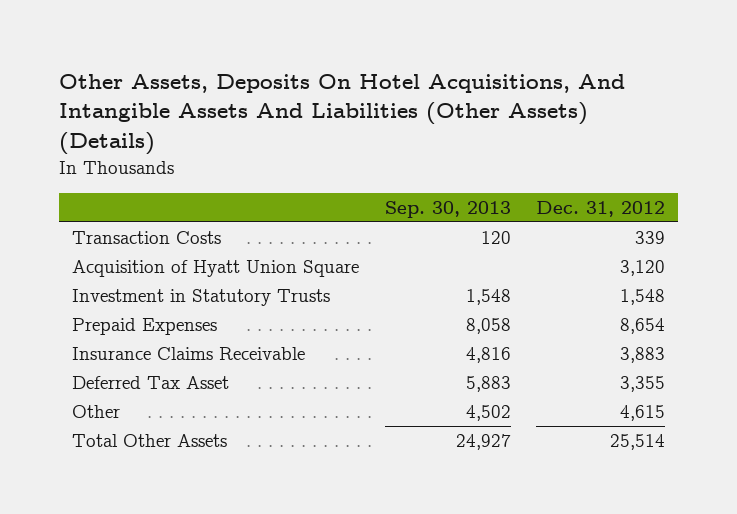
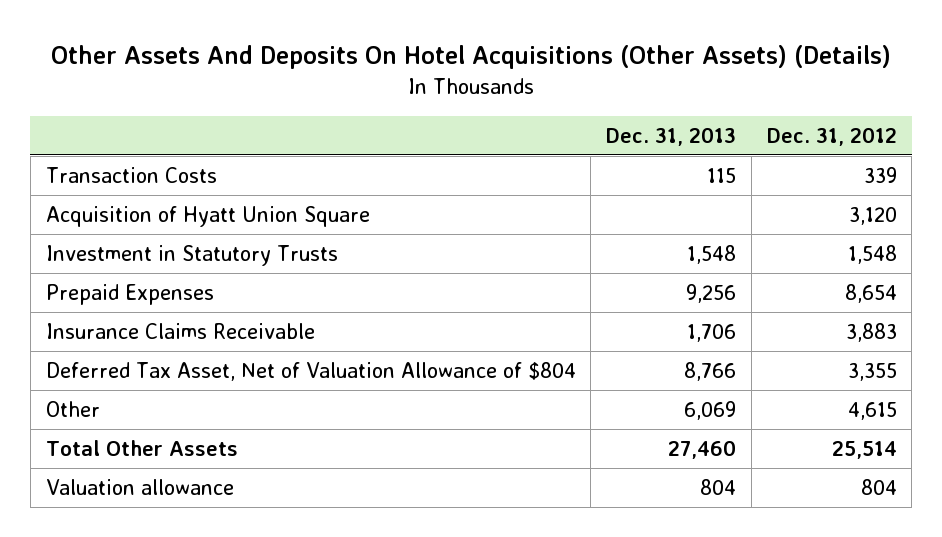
- Other Assets, Deposits On Hotel Acquisitions, And Intangible Assets And Liabilities (Other Assets) (Details)
+ Other Assets And Deposits On Hotel Acquisitions (Other Assets) (Details)
- | Sep. 30, 2013 | Dec. 31, 2012
+ | Dec. 31, 2013 | Dec. 31, 2012
- Deferred Tax Asset | 5,883 | 3,355
+ Deferred Tax Asset, Net of Valuation Allowance of $804 | 8,766 | 3,355
+ Valuation allowance | 804 | 804

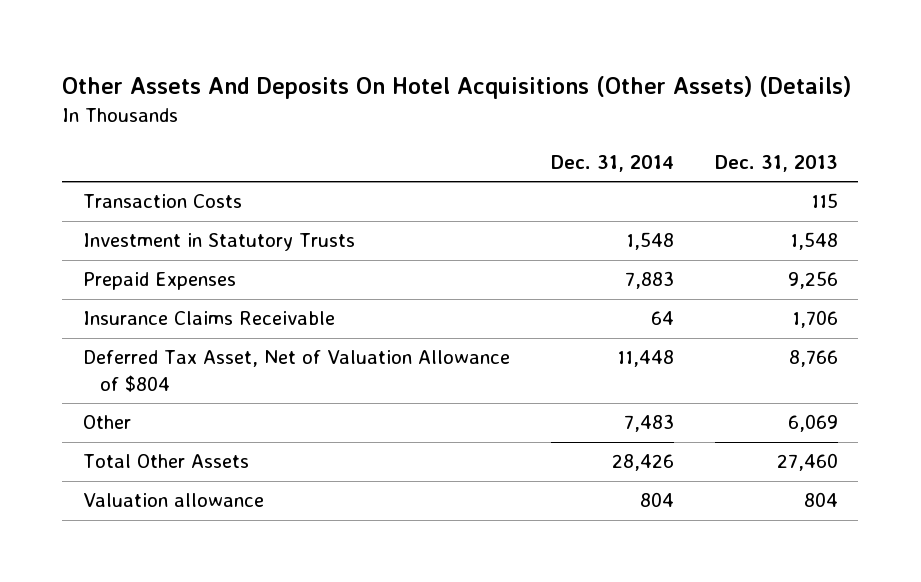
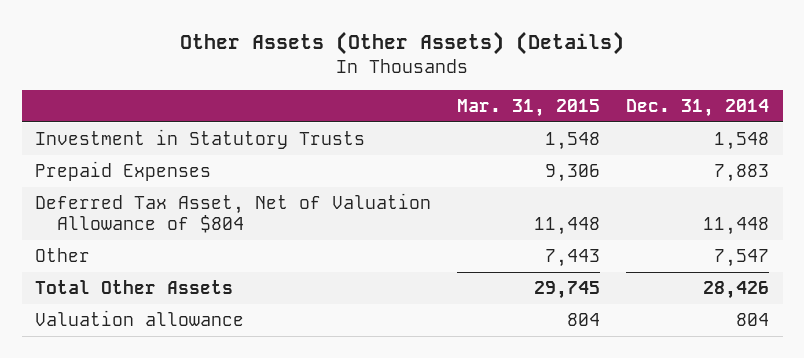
- Other Assets And Deposits On Hotel Acquisitions (Other Assets) (Details)
+ Other Assets (Other Assets) (Details)
- | Dec. 31, 2014 | Dec. 31, 2013
+ | Mar. 31, 2015 | Dec. 31, 2014
- Transaction Costs | | 115
- Insurance Claims Receivable | 64 | 1,706
- Other | 7,483 | 6,069
+ Other | 7,443 | 7,547

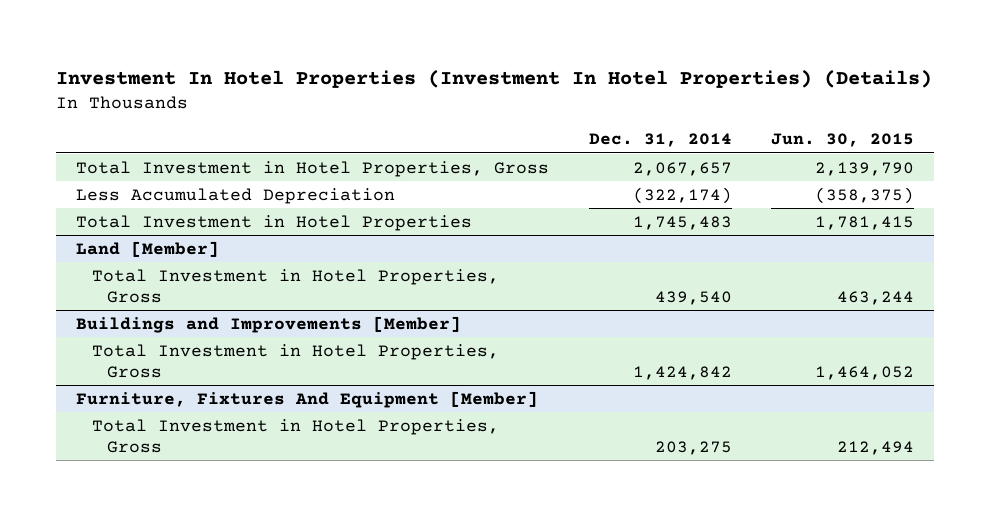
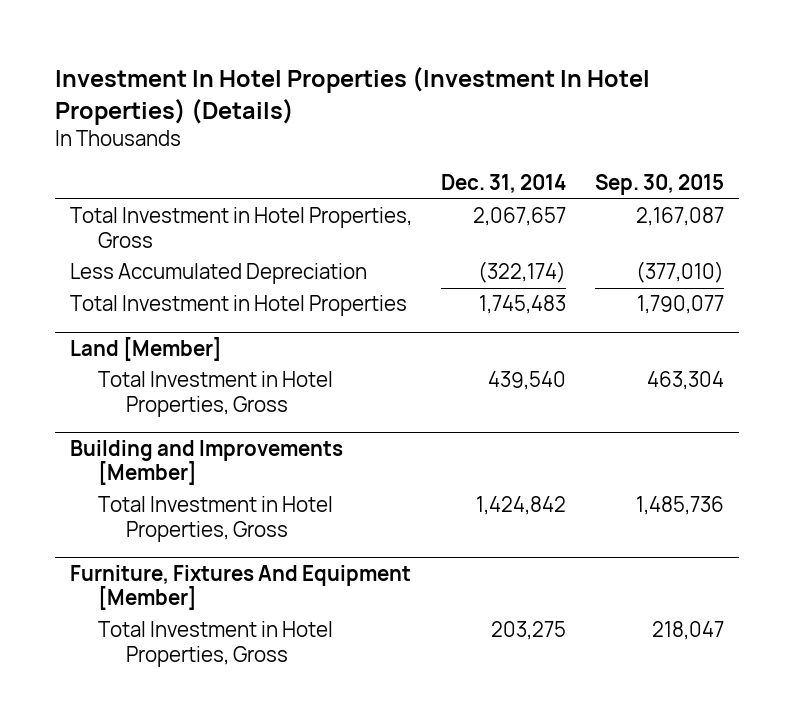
- | Dec. 31, 2014 | Jun. 30, 2015
+ | Dec. 31, 2014 | Sep. 30, 2015
- Buildings and Improvements [Member]
+ Building and Improvements [Member]

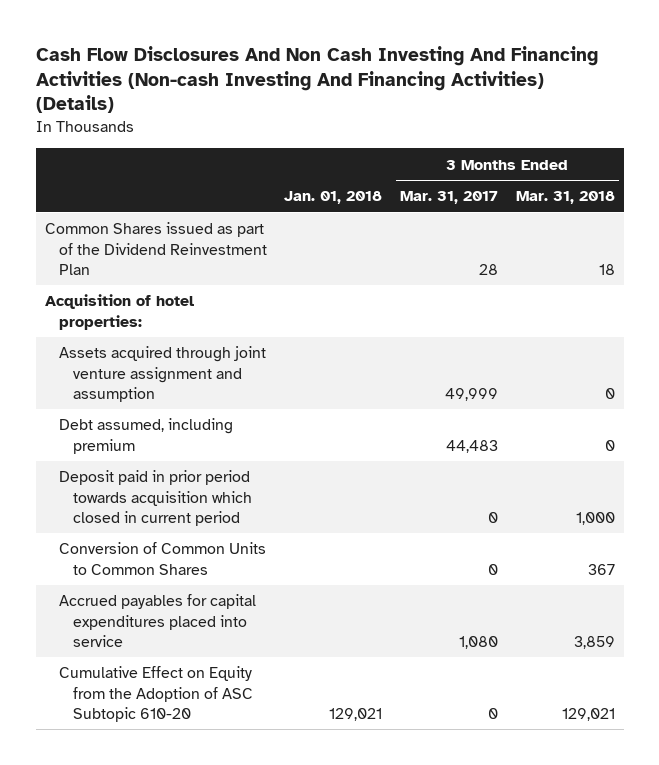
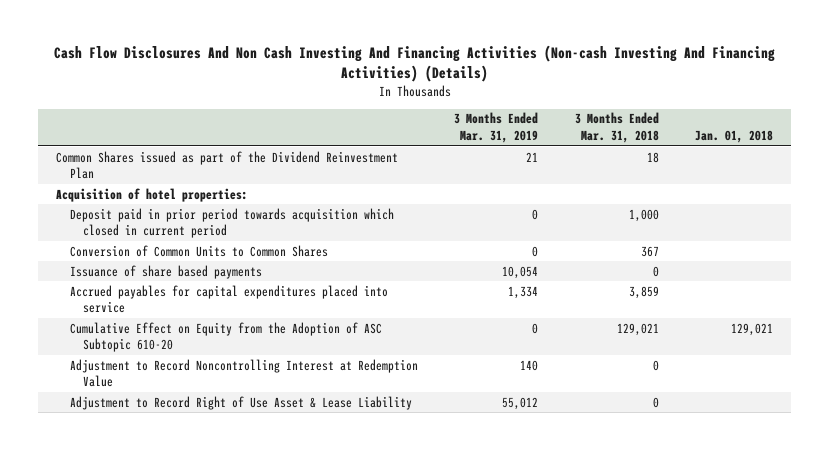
- | Jan. 01, 2018 | 3 Months Ended Mar. 31, 2017 | 3 Months Ended Mar. 31, 2018
+ | 3 Months Ended Mar. 31, 2019 | 3 Months Ended Mar. 31, 2018 | Jan. 01, 2018
- Assets acquired through joint venture assignment and assumption | | 49,999 | 0
- Debt assumed, including premium | | 44,483 | 0
+ Issuance of share based payments | 10,054 | 0 |
+ Adjustment to Record Noncontrolling Interest at Redemption Value | 140 | 0 |
+ Adjustment to Record Right of Use Asset & Lease Liability | 55,012 | 0 |

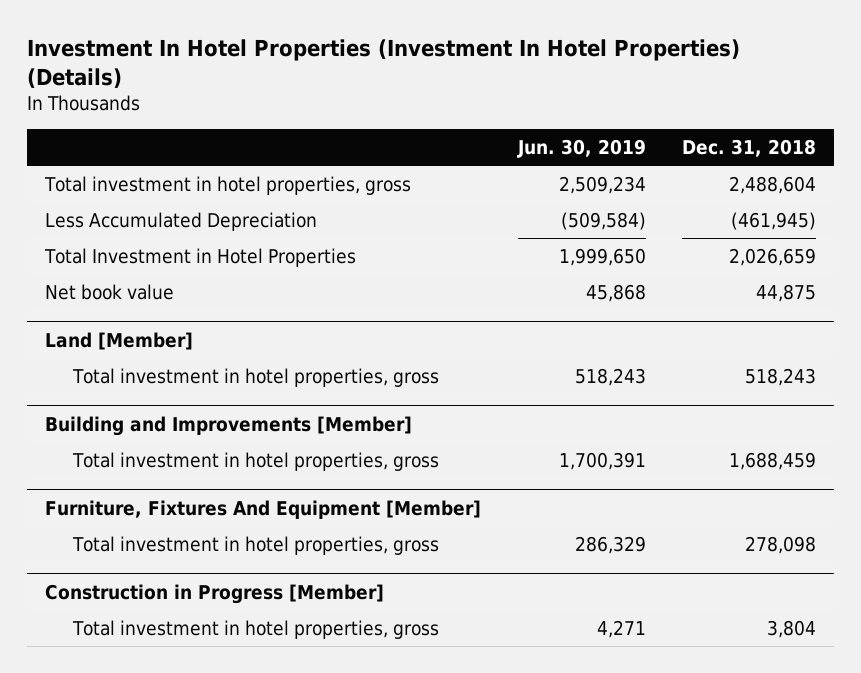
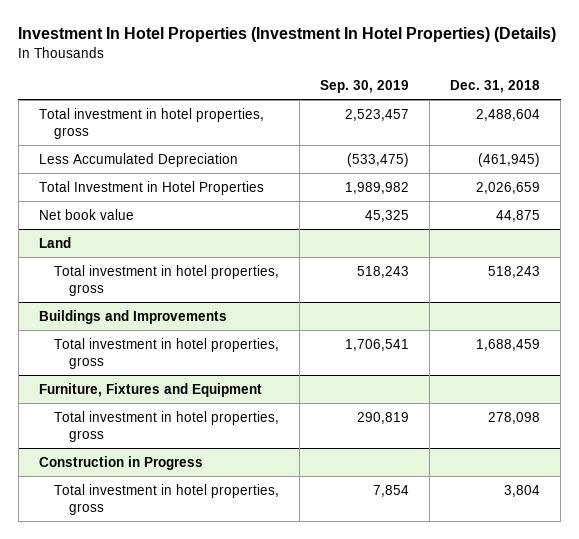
- | Jun. 30, 2019 | Dec. 31, 2018
+ | Sep. 30, 2019 | Dec. 31, 2018
- Land [Member]
+ Land
- Building and Improvements [Member]
+ Buildings and Improvements
- Furniture, Fixtures And Equipment [Member]
+ Furniture, Fixtures and Equipment
- Construction in Progress [Member]
+ Construction in Progress

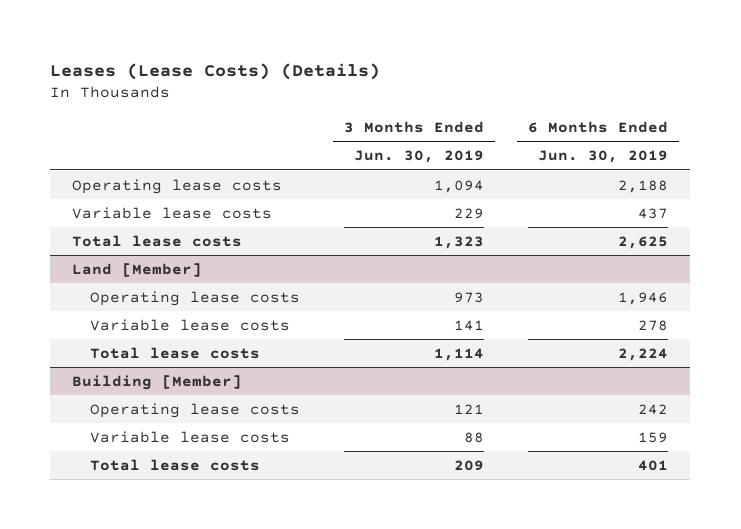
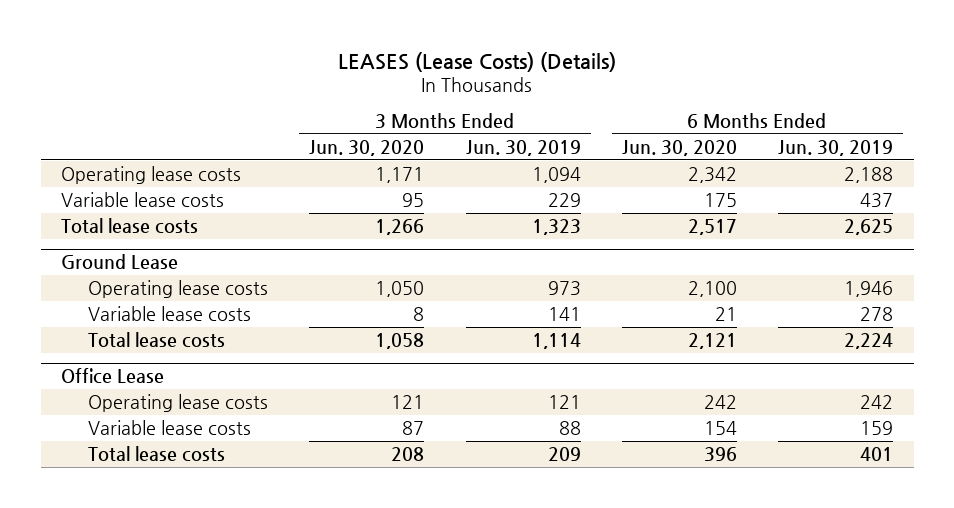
- Leases (Lease Costs) (Details)
+ LEASES (Lease Costs) (Details)
- | 3 Months Ended Jun. 30, 2019 | 6 Months Ended Jun. 30, 2019
+ | 3 Months Ended Jun. 30, 2020 | 3 Months Ended Jun. 30, 2019 | 6 Months Ended Jun. 30, 2020 | 6 Months Ended Jun. 30, 2019
- Land [Member]
+ Ground Lease
- Building [Member]
+ Office Lease

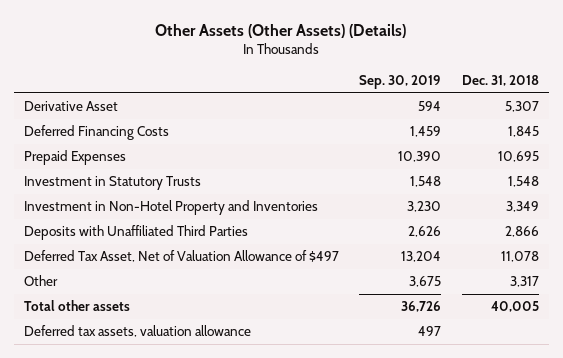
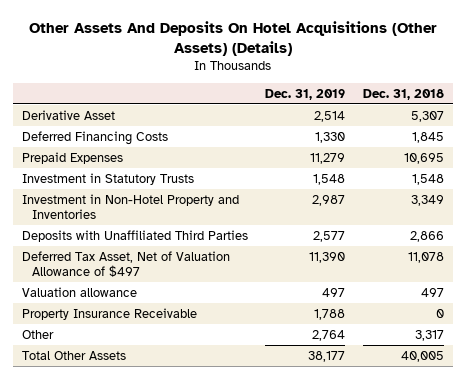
- Other Assets (Other Assets) (Details)
+ Other Assets And Deposits On Hotel Acquisitions (Other Assets) (Details)
- | Sep. 30, 2019 | Dec. 31, 2018
+ | Dec. 31, 2019 | Dec. 31, 2018
+ Valuation allowance | 497 | 497
+ Property Insurance Receivable | 1,788 | 0
- Total other assets | 36,726 | 40,005
- Deferred tax assets, valuation allowance | 497 |
+ Total Other Assets | 38,177 | 40,005

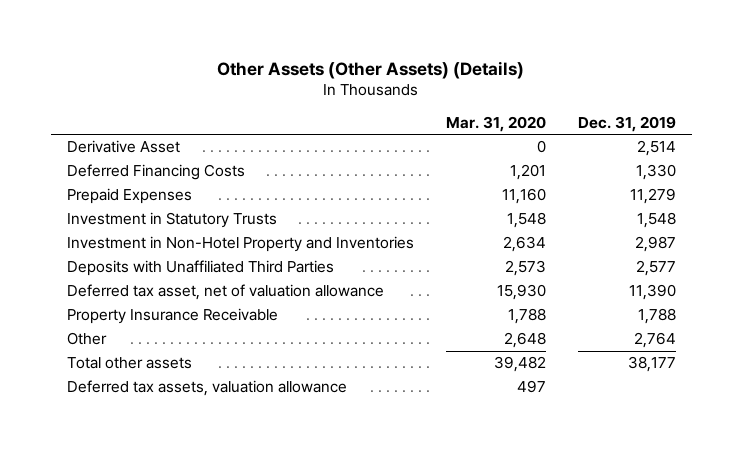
- Other Assets And Deposits On Hotel Acquisitions (Other Assets) (Details)
+ Other Assets (Other Assets) (Details)
- | Dec. 31, 2019 | Dec. 31, 2018
+ | Mar. 31, 2020 | Dec. 31, 2019
- Deferred Tax Asset, Net of Valuation Allowance of $497 | 11,390 | 11,078
- Valuation allowance | 497 | 497
+ Deferred tax asset, net of valuation allowance | 15,930 | 11,390
- Total Other Assets | 38,177 | 40,005
+ Total other assets | 39,482 | 38,177
+ Deferred tax assets, valuation allowance | 497 |

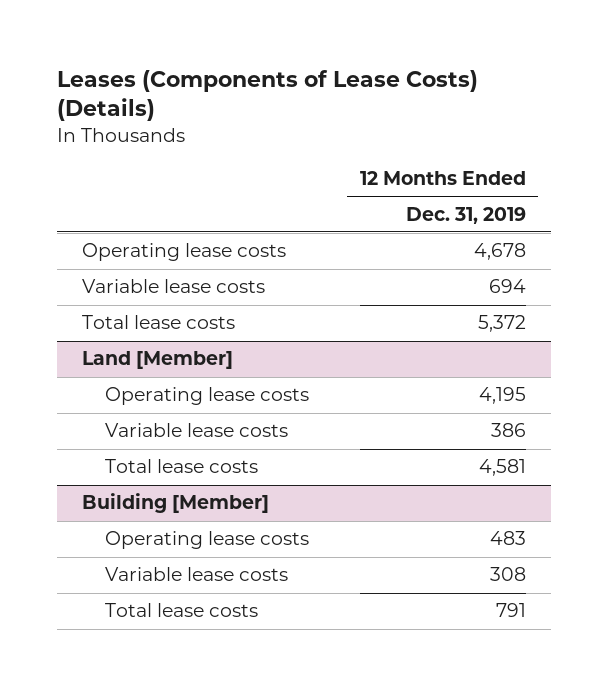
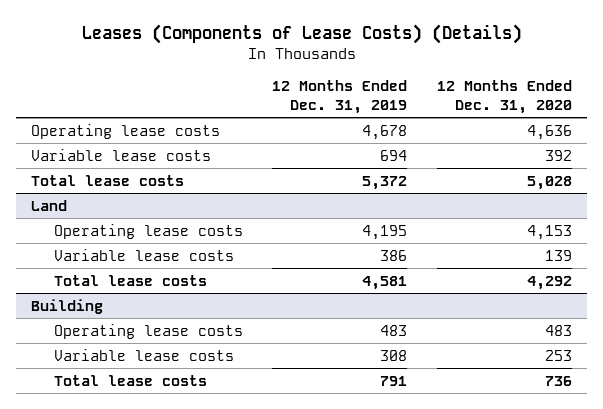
- | 12 Months Ended Dec. 31, 2019
+ | 12 Months Ended Dec. 31, 2019 | 12 Months Ended Dec. 31, 2020
- Land [Member]
+ Land
- Building [Member]
+ Building

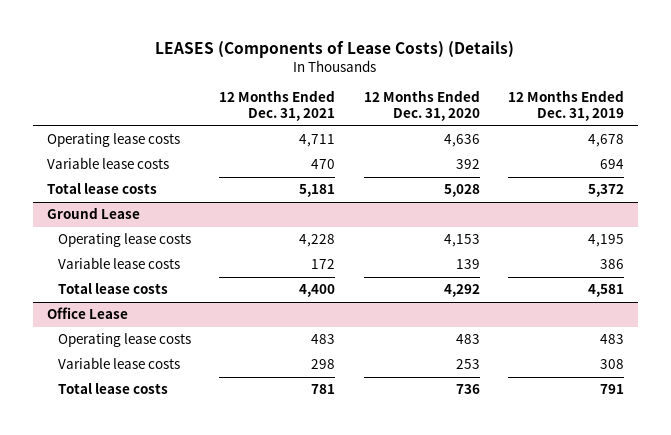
- Leases (Components of Lease Costs) (Details)
+ LEASES (Components of Lease Costs) (Details)
- | 12 Months Ended Dec. 31, 2019 | 12 Months Ended Dec. 31, 2020
+ | 12 Months Ended Dec. 31, 2021 | 12 Months Ended Dec. 31, 2020 | 12 Months Ended Dec. 31, 2019
- Land
+ Ground Lease
- Building
+ Office Lease

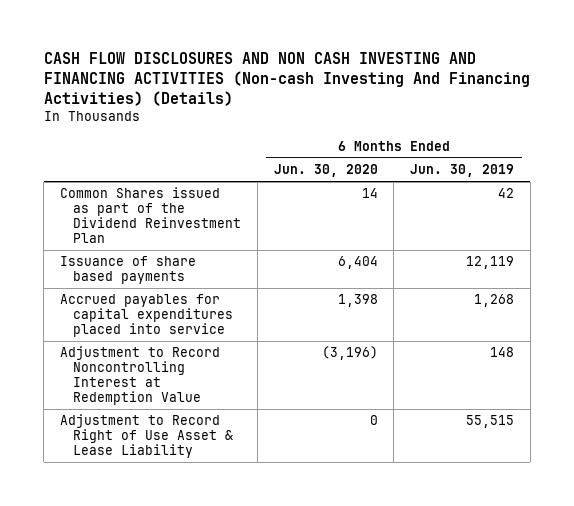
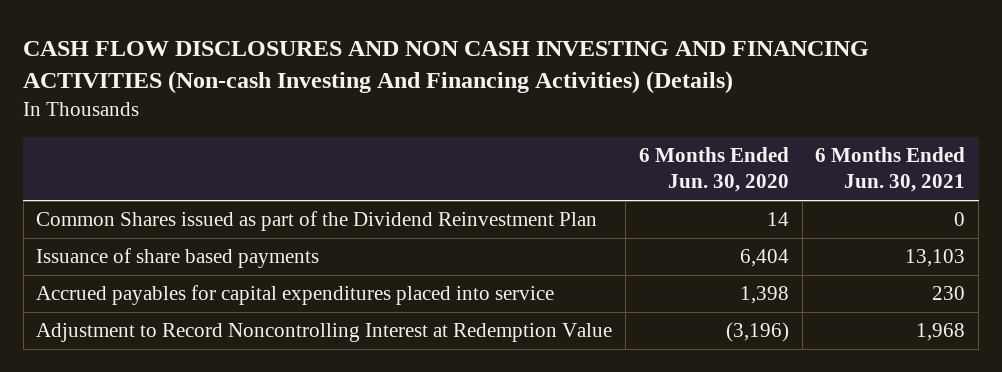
- | 6 Months Ended Jun. 30, 2020 | 6 Months Ended Jun. 30, 2019
+ | 6 Months Ended Jun. 30, 2020 | 6 Months Ended Jun. 30, 2021
- Adjustment to Record Right of Use Asset & Lease Liability | 0 | 55,515

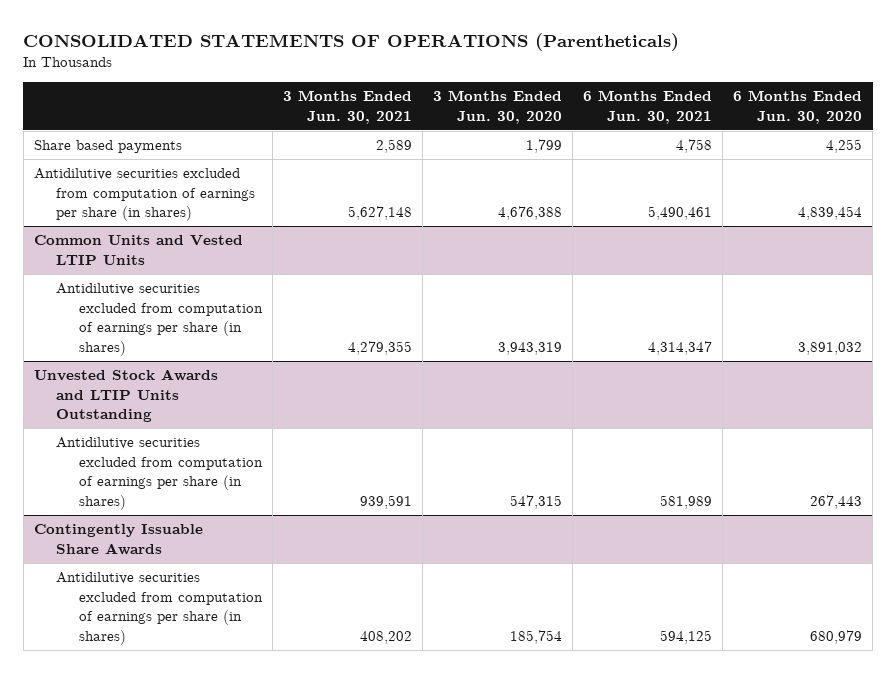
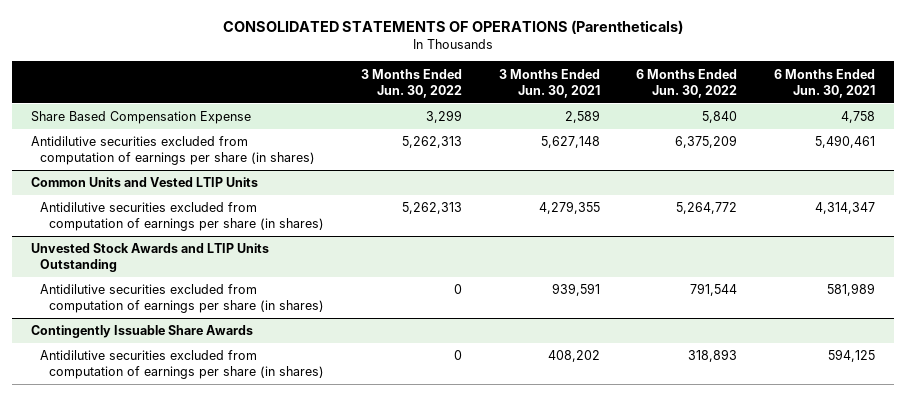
- | 3 Months Ended Jun. 30, 2021 | 3 Months Ended Jun. 30, 2020 | 6 Months Ended Jun. 30, 2021 | 6 Months Ended Jun. 30, 2020
+ | 3 Months Ended Jun. 30, 2022 | 3 Months Ended Jun. 30, 2021 | 6 Months Ended Jun. 30, 2022 | 6 Months Ended Jun. 30, 2021
- Share based payments | 2,589 | 1,799 | 4,758 | 4,255
+ Share Based Compensation Expense | 3,299 | 2,589 | 5,840 | 4,758

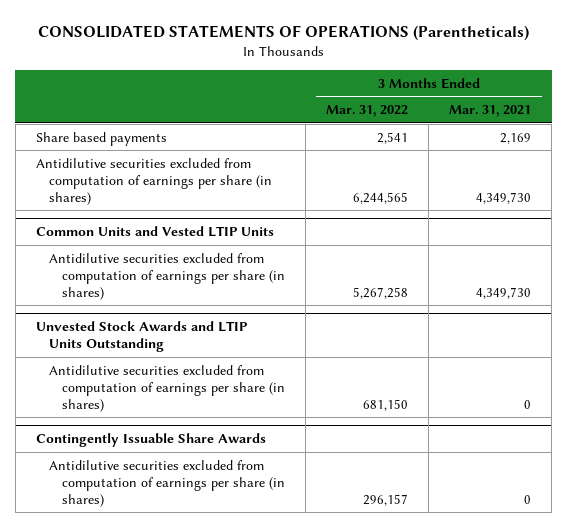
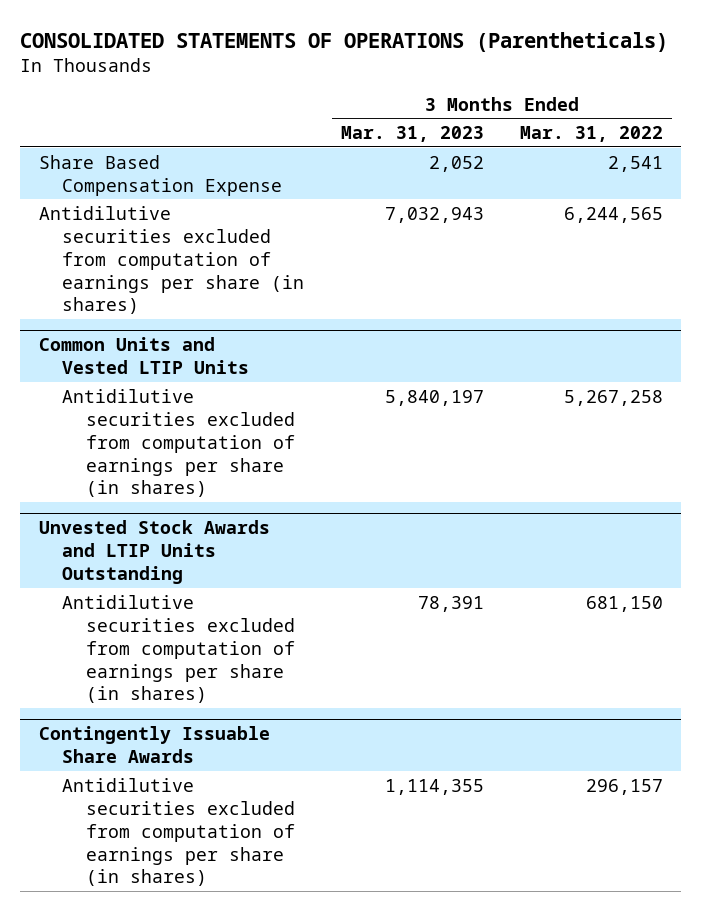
- | 3 Months Ended Mar. 31, 2022 | 3 Months Ended Mar. 31, 2021
+ | 3 Months Ended Mar. 31, 2023 | 3 Months Ended Mar. 31, 2022
- Share based payments | 2,541 | 2,169
+ Share Based Compensation Expense | 2,052 | 2,541

